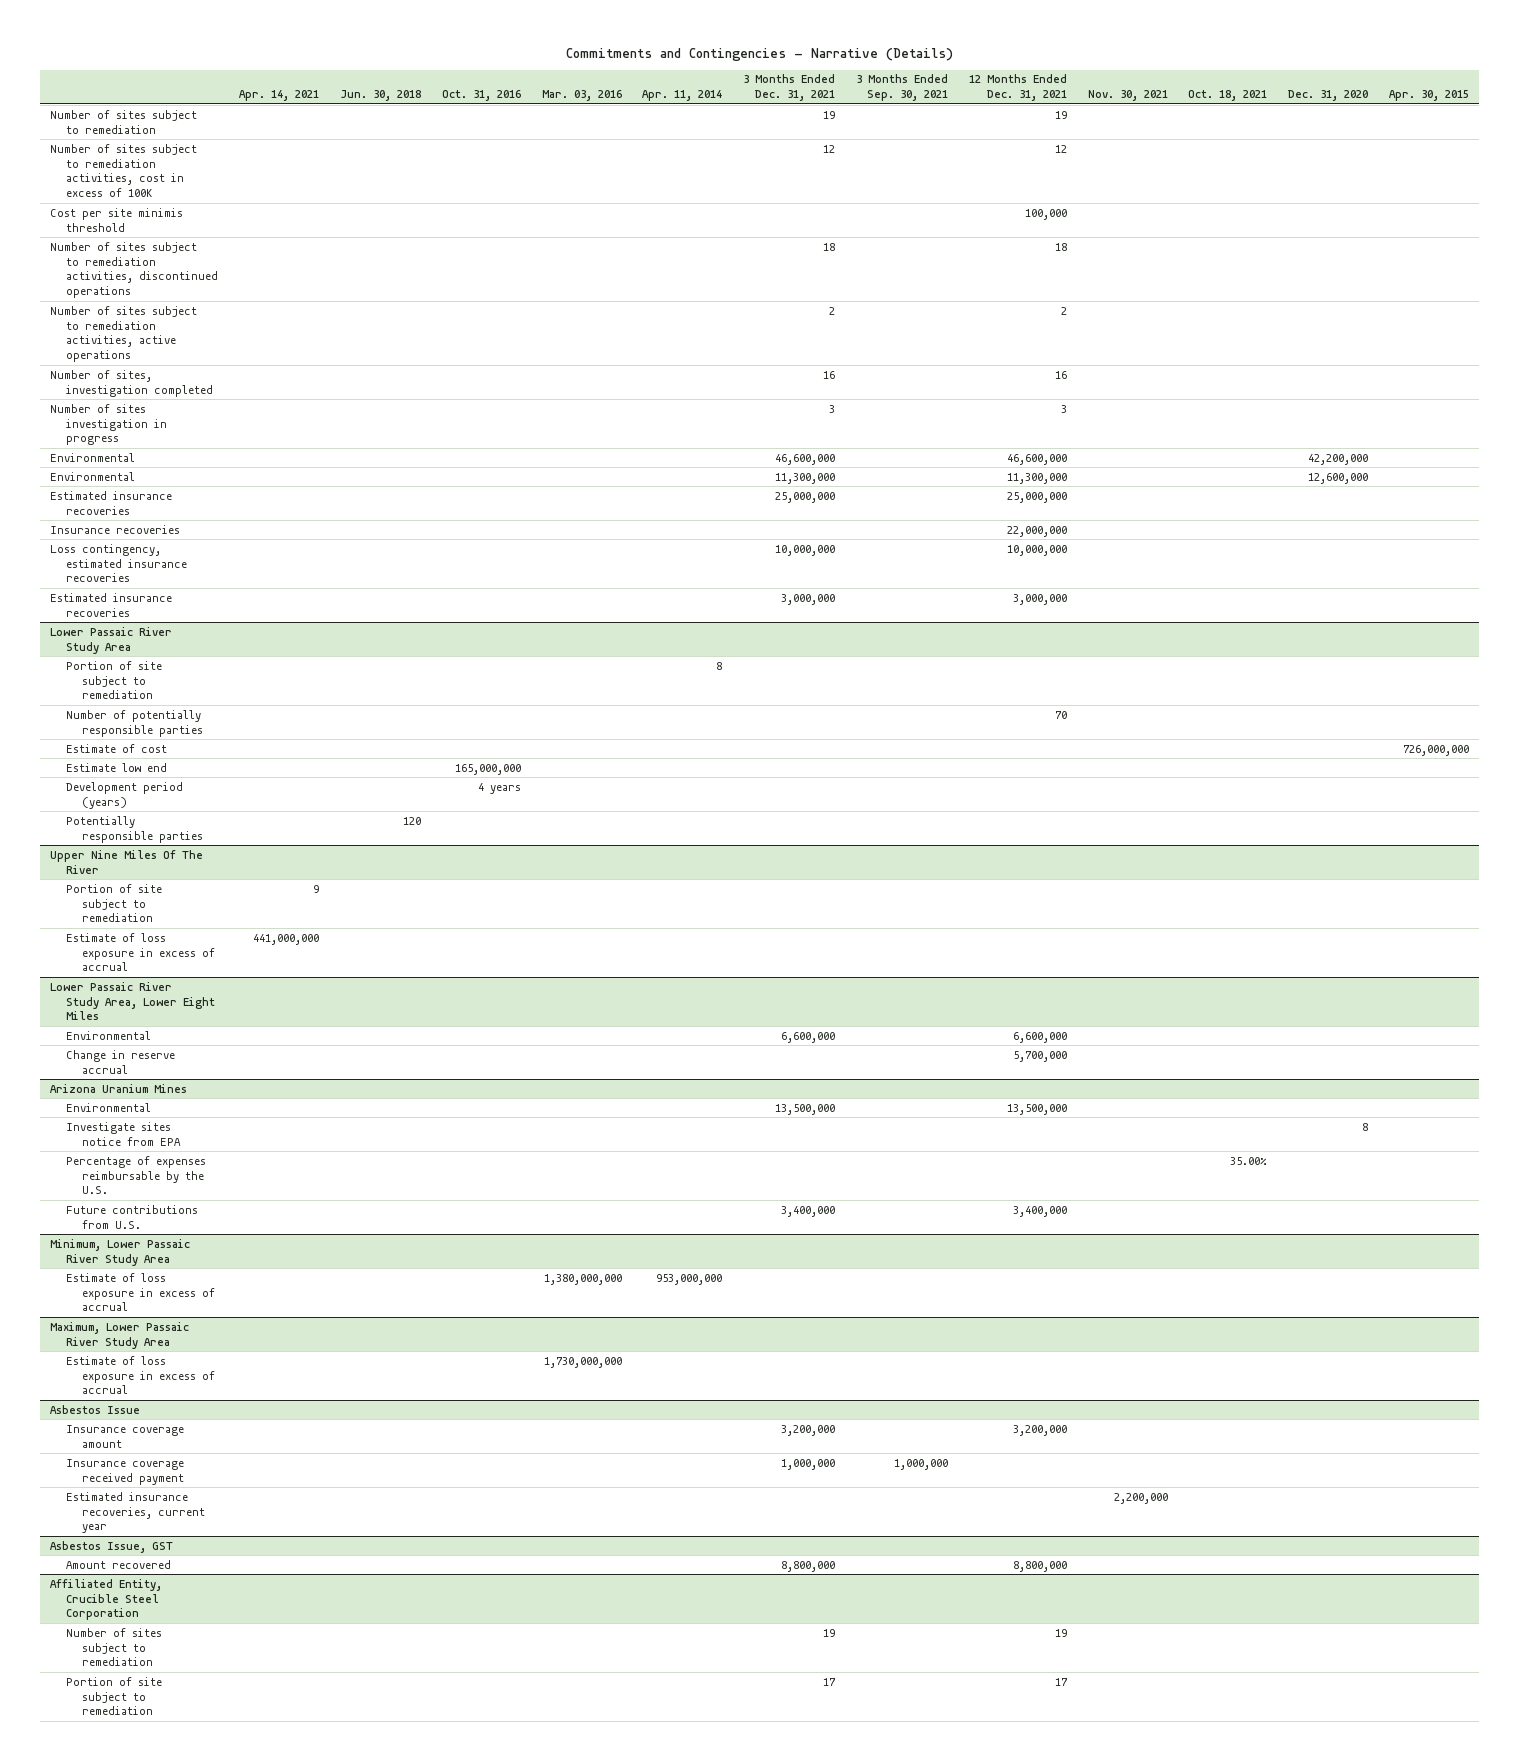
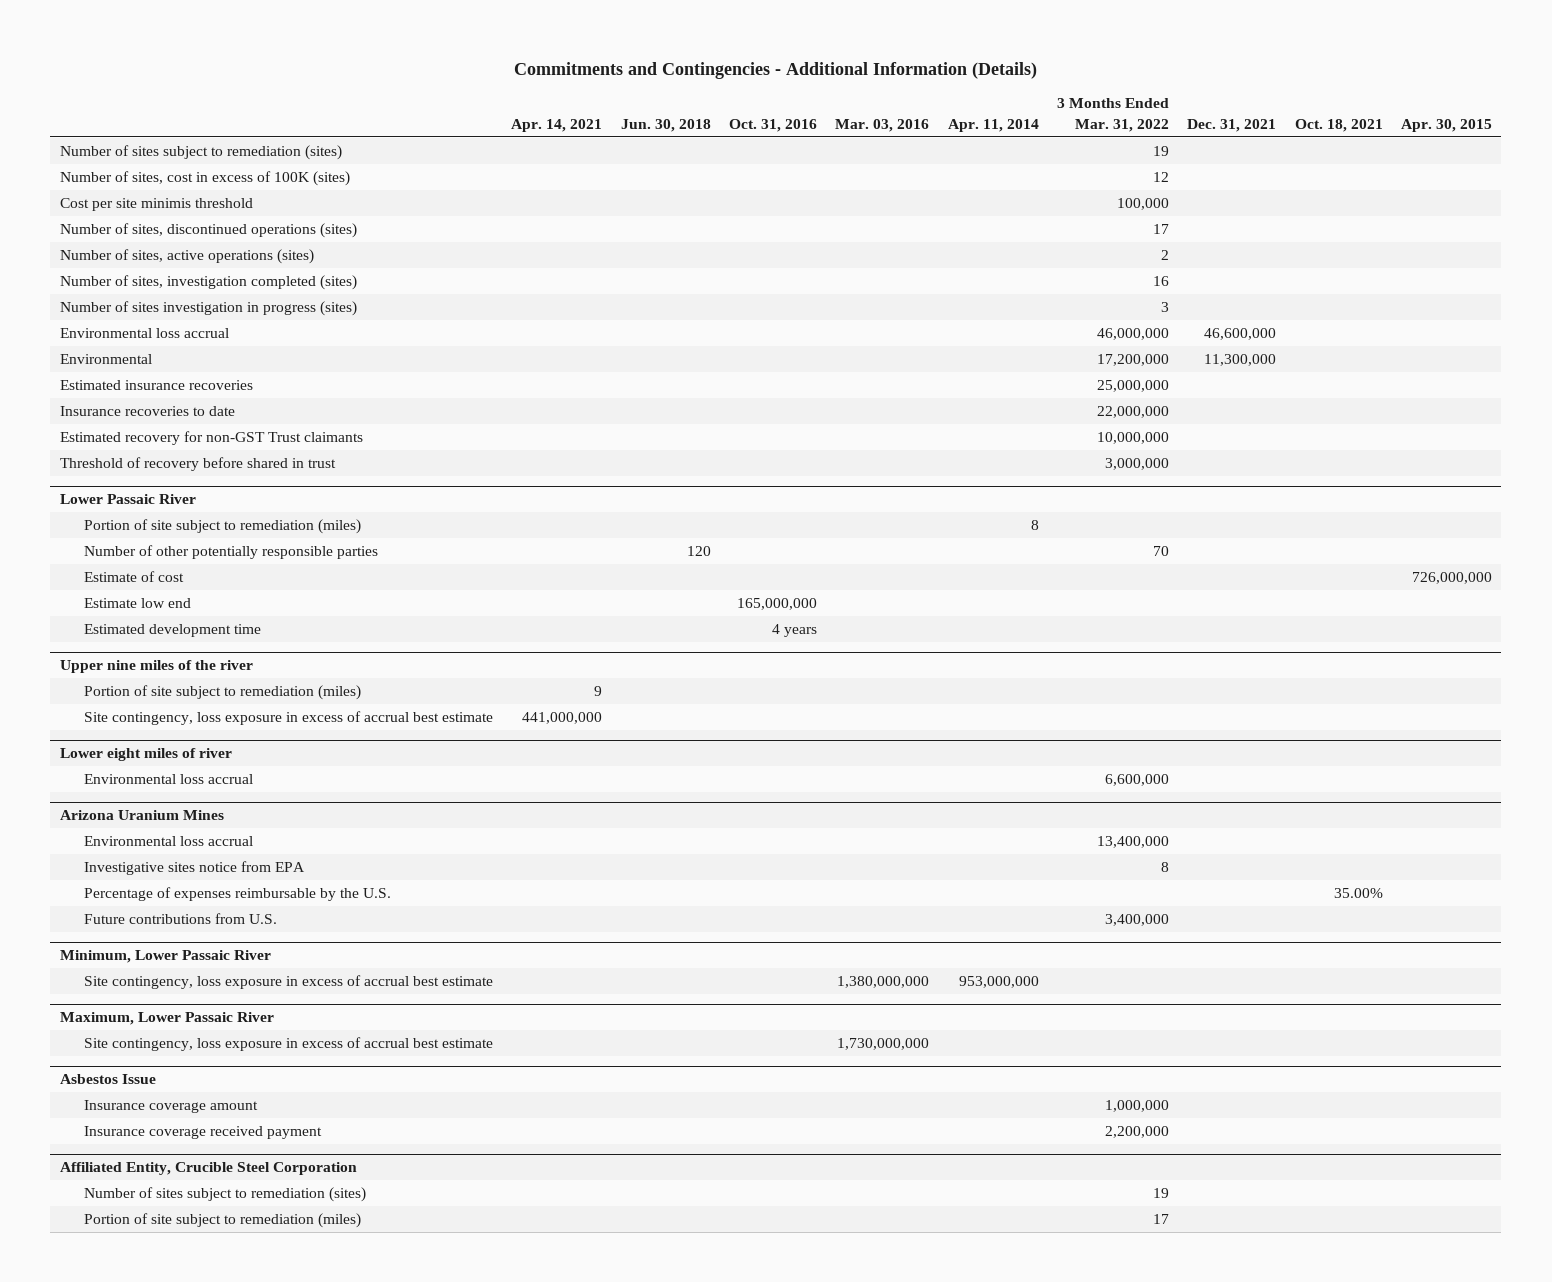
- Commitments and Contingencies - Narrative (Details)
+ Commitments and Contingencies - Additional Information (Details)
- | Apr. 14, 2021 | Jun. 30, 2018 | Oct. 31, 2016 | Mar. 03, 2016 | Apr. 11, 2014 | 3 Months Ended Dec. 31, 2021 | 3 Months Ended Sep. 30, 2021 | 12 Months Ended Dec. 31, 2021 | Nov. 30, 2021 | Oct. 18, 2021 | Dec. 31, 2020 | Apr. 30, 2015
+ | Apr. 14, 2021 | Jun. 30, 2018 | Oct. 31, 2016 | Mar. 03, 2016 | Apr. 11, 2014 | 3 Months Ended Mar. 31, 2022 | Dec. 31, 2021 | Oct. 18, 2021 | Apr. 30, 2015
- Number of sites subject to remediation | | | | | | 19 | | 19 | | | |
- Number of sites subject to remediation activities, cost in excess of 100K | | | | | | 12 | | 12 | | | |
+ Number of sites subject to remediation (sites) | | | | | | 19 | | |
+ Number of sites, cost in excess of 100K (sites) | | | | | | 12 | | |
- Number of sites subject to remediation activities, discontinued operations | | | | | | 18 | | 18 | | | |
- Number of sites subject to remediation activities, active operations | | | | | | 2 | | 2 | | | |
- Number of sites, investigation completed | | | | | | 16 | | 16 | | | |
- Number of sites investigation in progress | | | | | | 3 | | 3 | | | |
- Environmental | | | | | | 46,600,000 | | 46,600,000 | | | 42,200,000 |
+ Number of sites, discontinued operations (sites) | | | | | | 17 | | |
+ Number of sites, active operations (sites) | | | | | | 2 | | |
+ Number of sites, investigation completed (sites) | | | | | | 16 | | |
+ Number of sites investigation in progress (sites) | | | | | | 3 | | |
+ Environmental loss accrual | | | | | | 46,000,000 | 46,600,000 | |
- Insurance recoveries | | | | | | | | 22,000,000 | | | |
- Loss contingency, estimated insurance recoveries | | | | | | 10,000,000 | | 10,000,000 | | | |
- Estimated insurance recoveries | | | | | | 3,000,000 | | 3,000,000 | | | |
- Lower Passaic River Study Area
- Portion of site subject to remediation | | | | | 8 | | | | | | |
- Number of potentially responsible parties | | | | | | | | 70 | | | |
+ Insurance recoveries to date | | | | | | 22,000,000 | | |
+ Estimated recovery for non-GST Trust claimants | | | | | | 10,000,000 | | |
+ Threshold of recovery before shared in trust | | | | | | 3,000,000 | | |
+ Lower Passaic River
+ Portion of site subject to remediation (miles) | | | | | 8 | | | |
+ Number of other potentially responsible parties | | 120 | | | | 70 | | |
- Development period (years) | | | 4 years | | | | | | | | |
- Potentially responsible parties | | 120 | | | | | | | | | |
- Upper Nine Miles Of The River
- Portion of site subject to remediation | 9 | | | | | | | | | | |
- Estimate of loss exposure in excess of accrual | 441,000,000 | | | | | | | | | | |
- Lower Passaic River Study Area, Lower Eight Miles
- Environmental | | | | | | 6,600,000 | | 6,600,000 | | | |
- Change in reserve accrual | | | | | | | | 5,700,000 | | | |
+ Estimated development time | | | 4 years | | | | | |
+ Upper nine miles of the river
+ Portion of site subject to remediation (miles) | 9 | | | | | | | |
+ Site contingency, loss exposure in excess of accrual best estimate | 441,000,000 | | | | | | | |
+ Lower eight miles of river
+ Environmental loss accrual | | | | | | 6,600,000 | | |
@ Arizona Uranium Mines
- Environmental | | | | | | 13,500,000 | | 13,500,000 | | | |
- Investigate sites notice from EPA | | | | | | | | | | | 8 |
+ Environmental loss accrual | | | | | | 13,400,000 | | |
+ Investigative sites notice from EPA | | | | | | 8 | | |
- Minimum, Lower Passaic River Study Area
- Estimate of loss exposure in excess of accrual | | | | 1,380,000,000 | 953,000,000 | | | | | | |
- Maximum, Lower Passaic River Study Area
- Estimate of loss exposure in excess of accrual | | | | 1,730,000,000 | | | | | | | |
+ Minimum, Lower Passaic River
+ Site contingency, loss exposure in excess of accrual best estimate | | | | 1,380,000,000 | 953,000,000 | | | |
+ Maximum, Lower Passaic River
+ Site contingency, loss exposure in excess of accrual best estimate | | | | 1,730,000,000 | | | | |
@ Asbestos Issue
- Estimated insurance recoveries, current year | | | | | | | | | 2,200,000 | | |
- Asbestos Issue, GST
- Amount recovered | | | | | | 8,800,000 | | 8,800,000 | | | |
@ Affiliated Entity, Crucible Steel Corporation
- Number of sites subject to remediation | | | | | | 19 | | 19 | | | |
- Portion of site subject to remediation | | | | | | 17 | | 17 | | | |
+ Number of sites subject to remediation (sites) | | | | | | 19 | | |
+ Portion of site subject to remediation (miles) | | | | | | 17 | | |

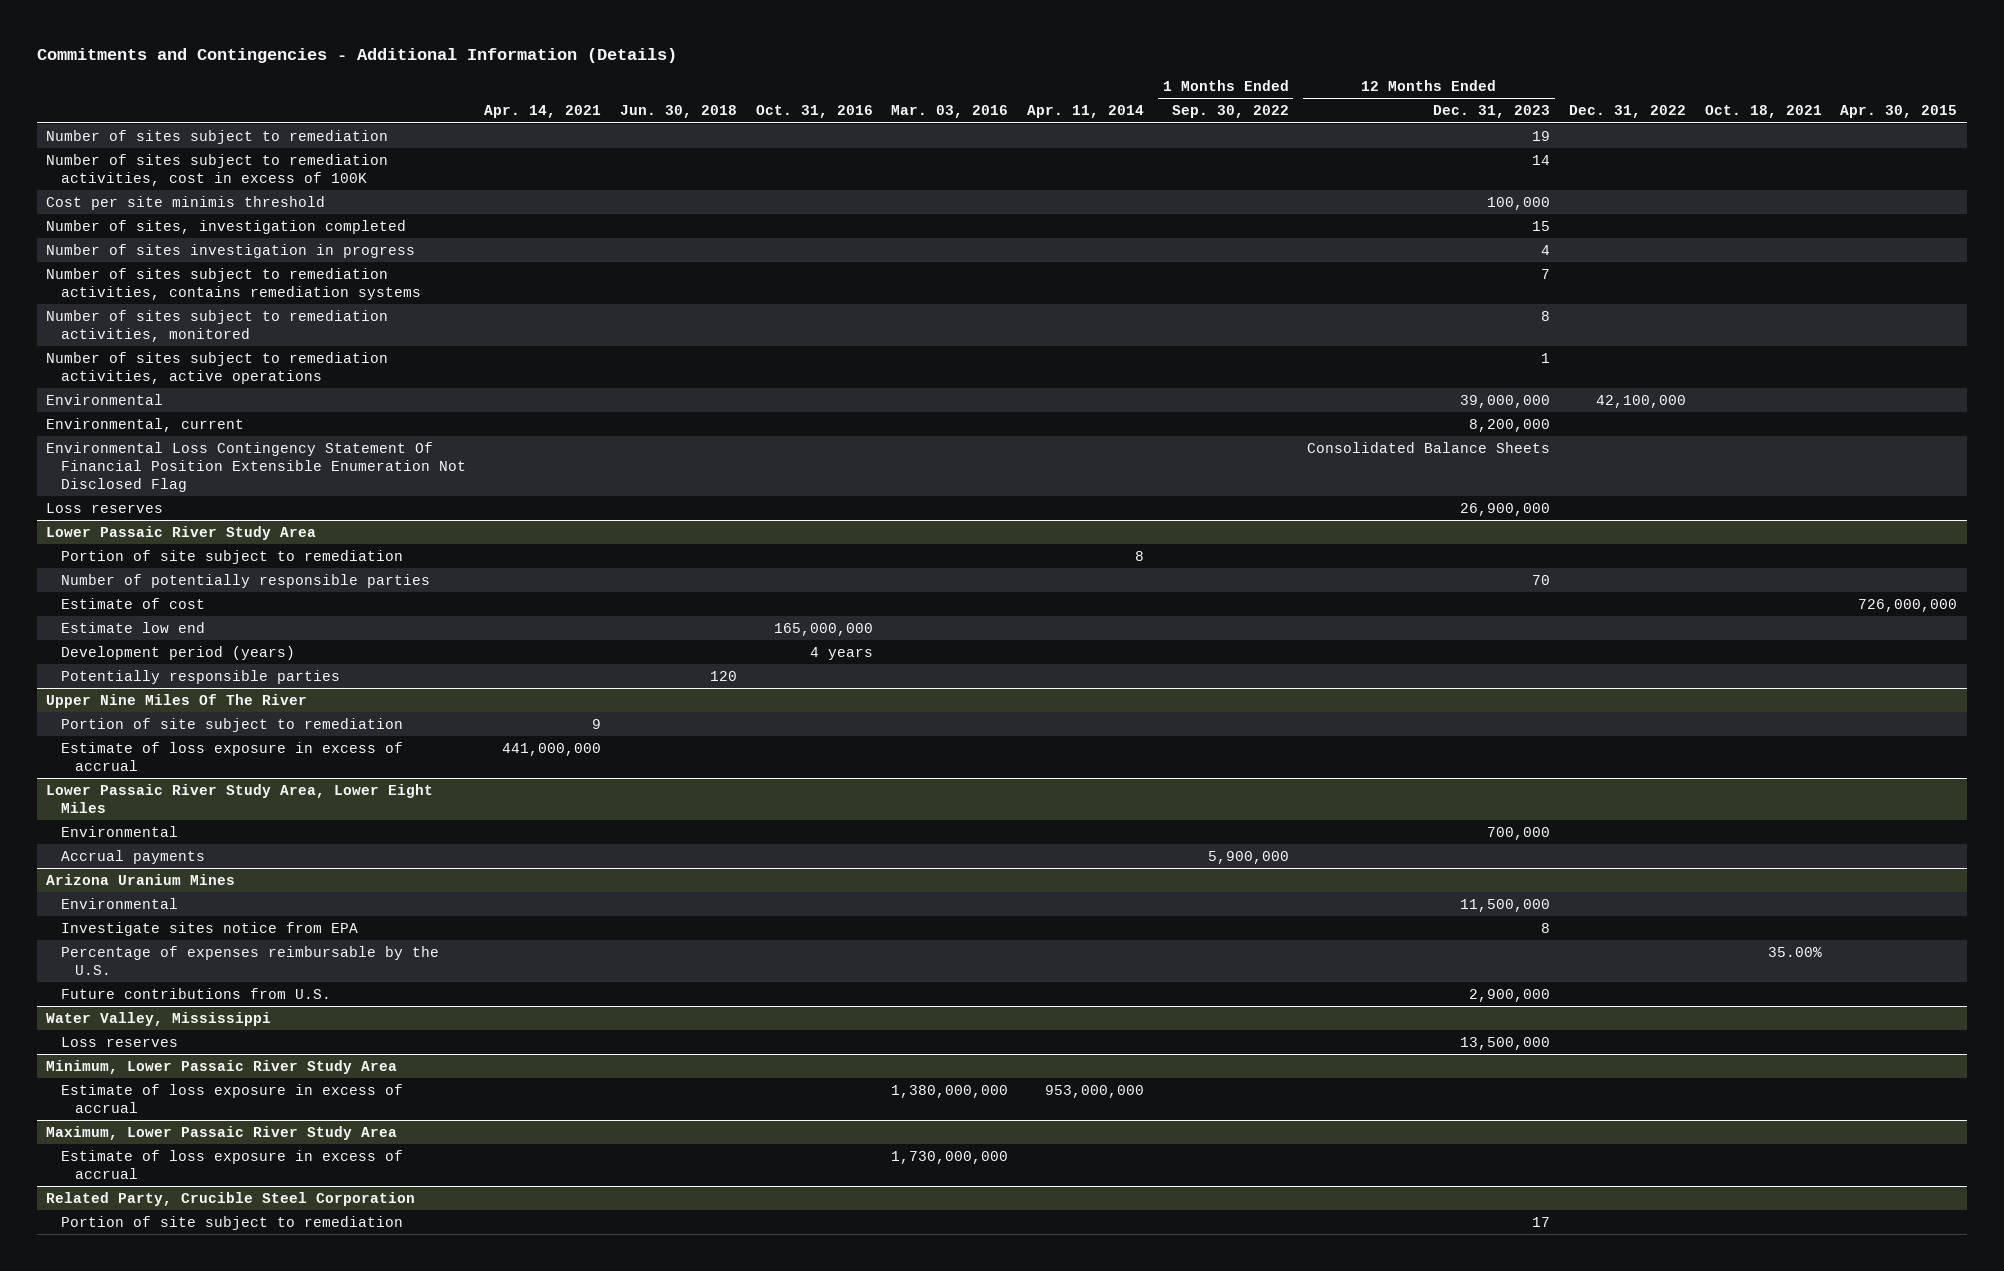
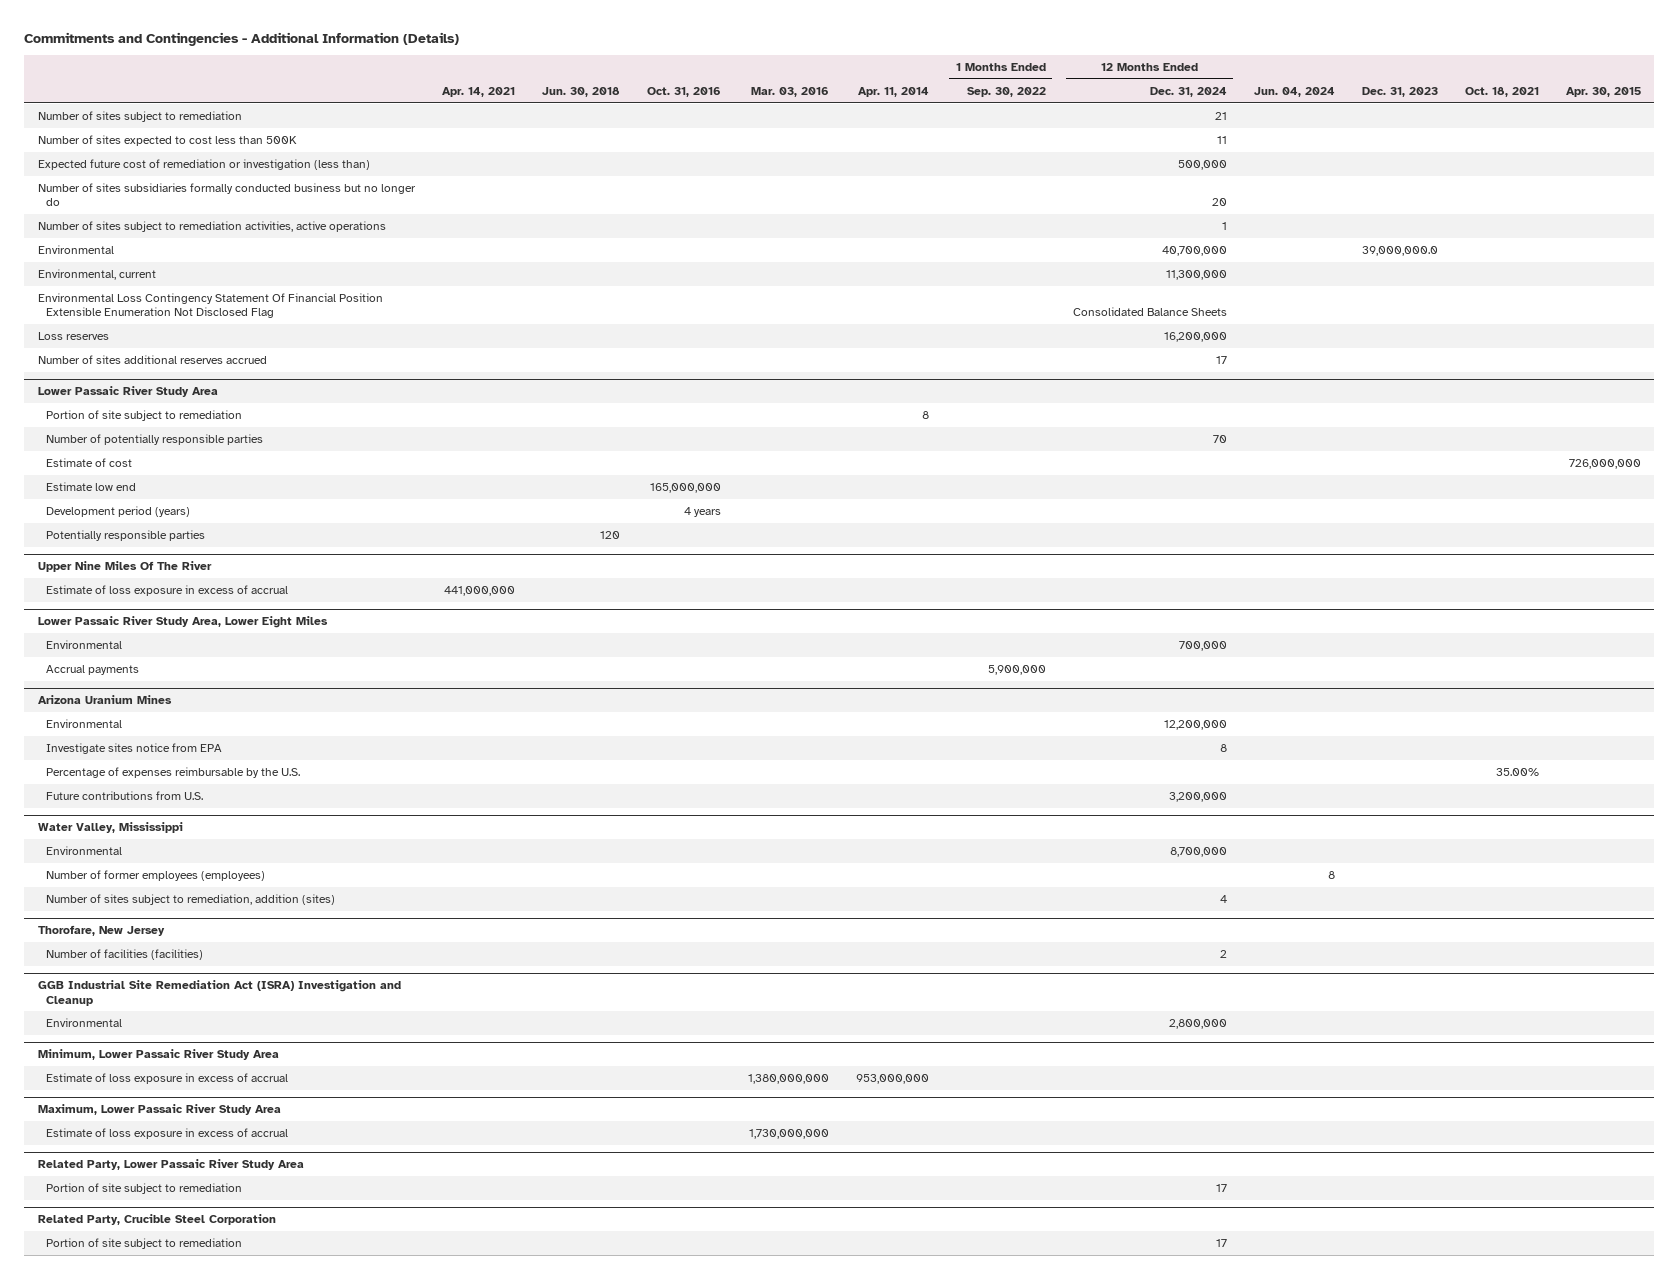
- | Apr. 14, 2021 | Jun. 30, 2018 | Oct. 31, 2016 | Mar. 03, 2016 | Apr. 11, 2014 | 1 Months Ended Sep. 30, 2022 | 12 Months Ended Dec. 31, 2023 | Dec. 31, 2022 | Oct. 18, 2021 | Apr. 30, 2015
+ | Apr. 14, 2021 | Jun. 30, 2018 | Oct. 31, 2016 | Mar. 03, 2016 | Apr. 11, 2014 | 1 Months Ended Sep. 30, 2022 | 12 Months Ended Dec. 31, 2024 | Jun. 04, 2024 | Dec. 31, 2023 | Oct. 18, 2021 | Apr. 30, 2015
- Number of sites subject to remediation activities, cost in excess of 100K | | | | | | | 14 | | |
- Cost per site minimis threshold | | | | | | | 100,000 | | |
- Number of sites, investigation completed | | | | | | | 15 | | |
- Number of sites investigation in progress | | | | | | | 4 | | |
- Number of sites subject to remediation activities, contains remediation systems | | | | | | | 7 | | |
- Number of sites subject to remediation activities, monitored | | | | | | | 8 | | |
+ Number of sites expected to cost less than 500K | | | | | | | 11 | | | |
+ Expected future cost of remediation or investigation (less than) | | | | | | | 500,000 | | | |
+ Number of sites subsidiaries formally conducted business but no longer do | | | | | | | 20 | | | |
+ Number of sites additional reserves accrued | | | | | | | 17 | | | |
@ Upper Nine Miles Of The River
- Portion of site subject to remediation | 9 | | | | | | | | |
@ Water Valley, Mississippi
- Loss reserves | | | | | | | 13,500,000 | | |
+ Environmental | | | | | | | 8,700,000 | | | |
+ Number of former employees (employees) | | | | | | | | 8 | | |
+ Number of sites subject to remediation, addition (sites) | | | | | | | 4 | | | |
+ Thorofare, New Jersey
+ Number of facilities (facilities) | | | | | | | 2 | | | |
+ GGB Industrial Site Remediation Act (ISRA) Investigation and Cleanup
+ Environmental | | | | | | | 2,800,000 | | | |
+ Related Party, Lower Passaic River Study Area
+ Portion of site subject to remediation | | | | | | | 17 | | | |

